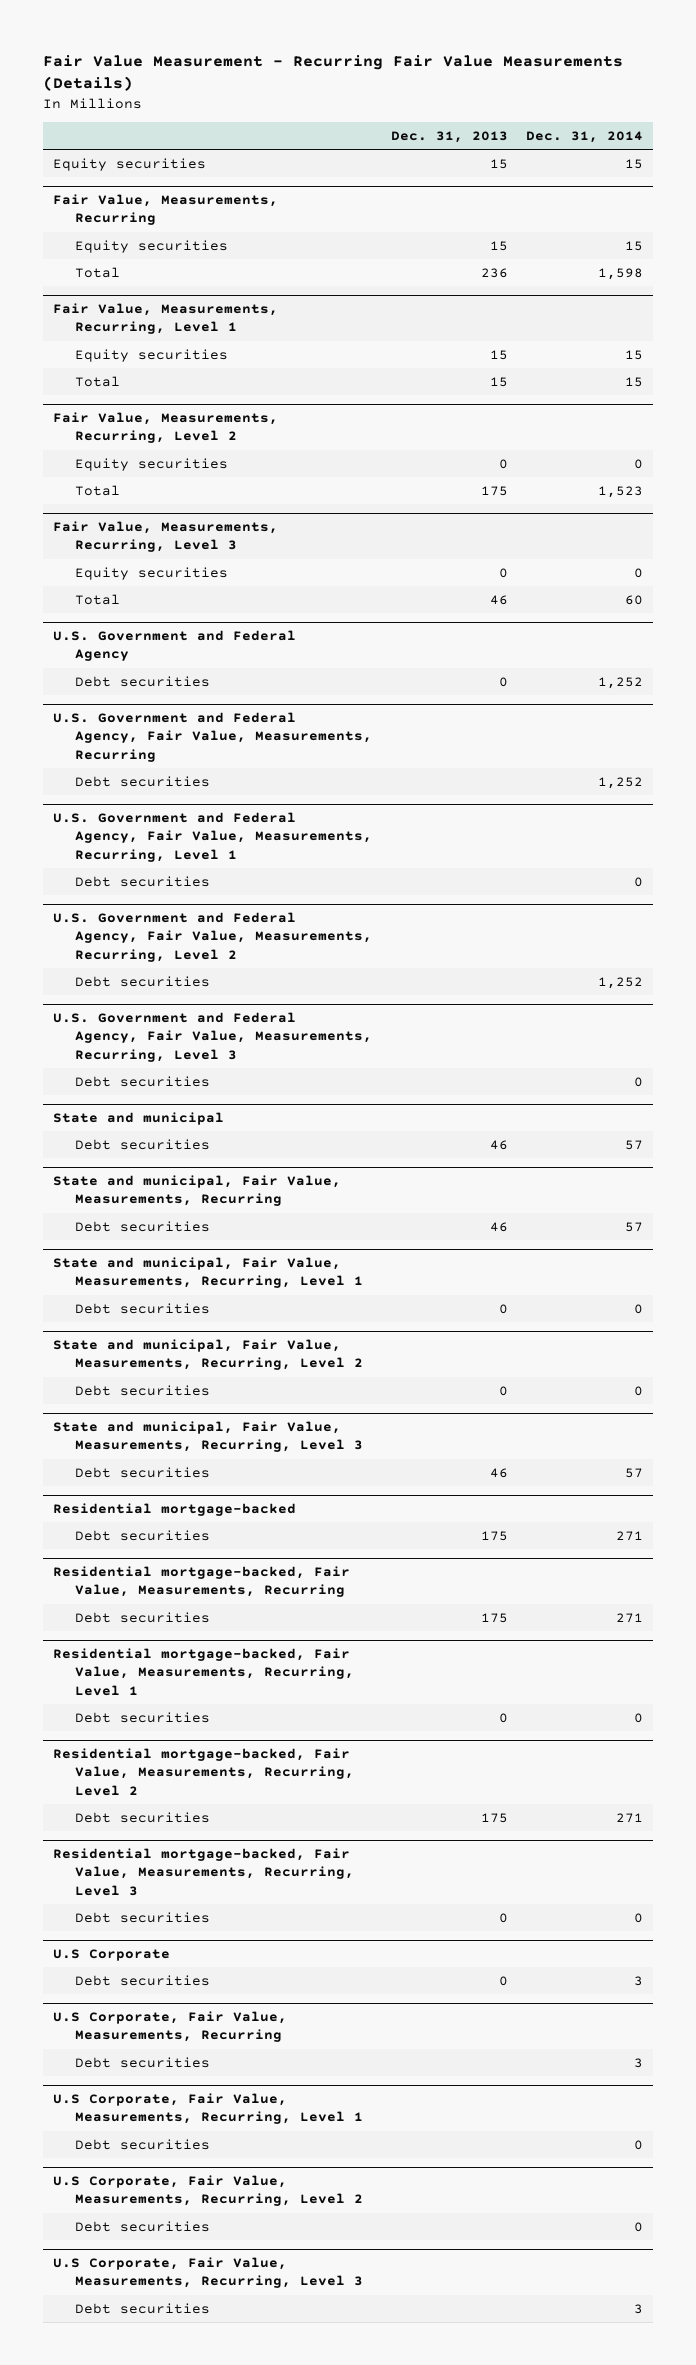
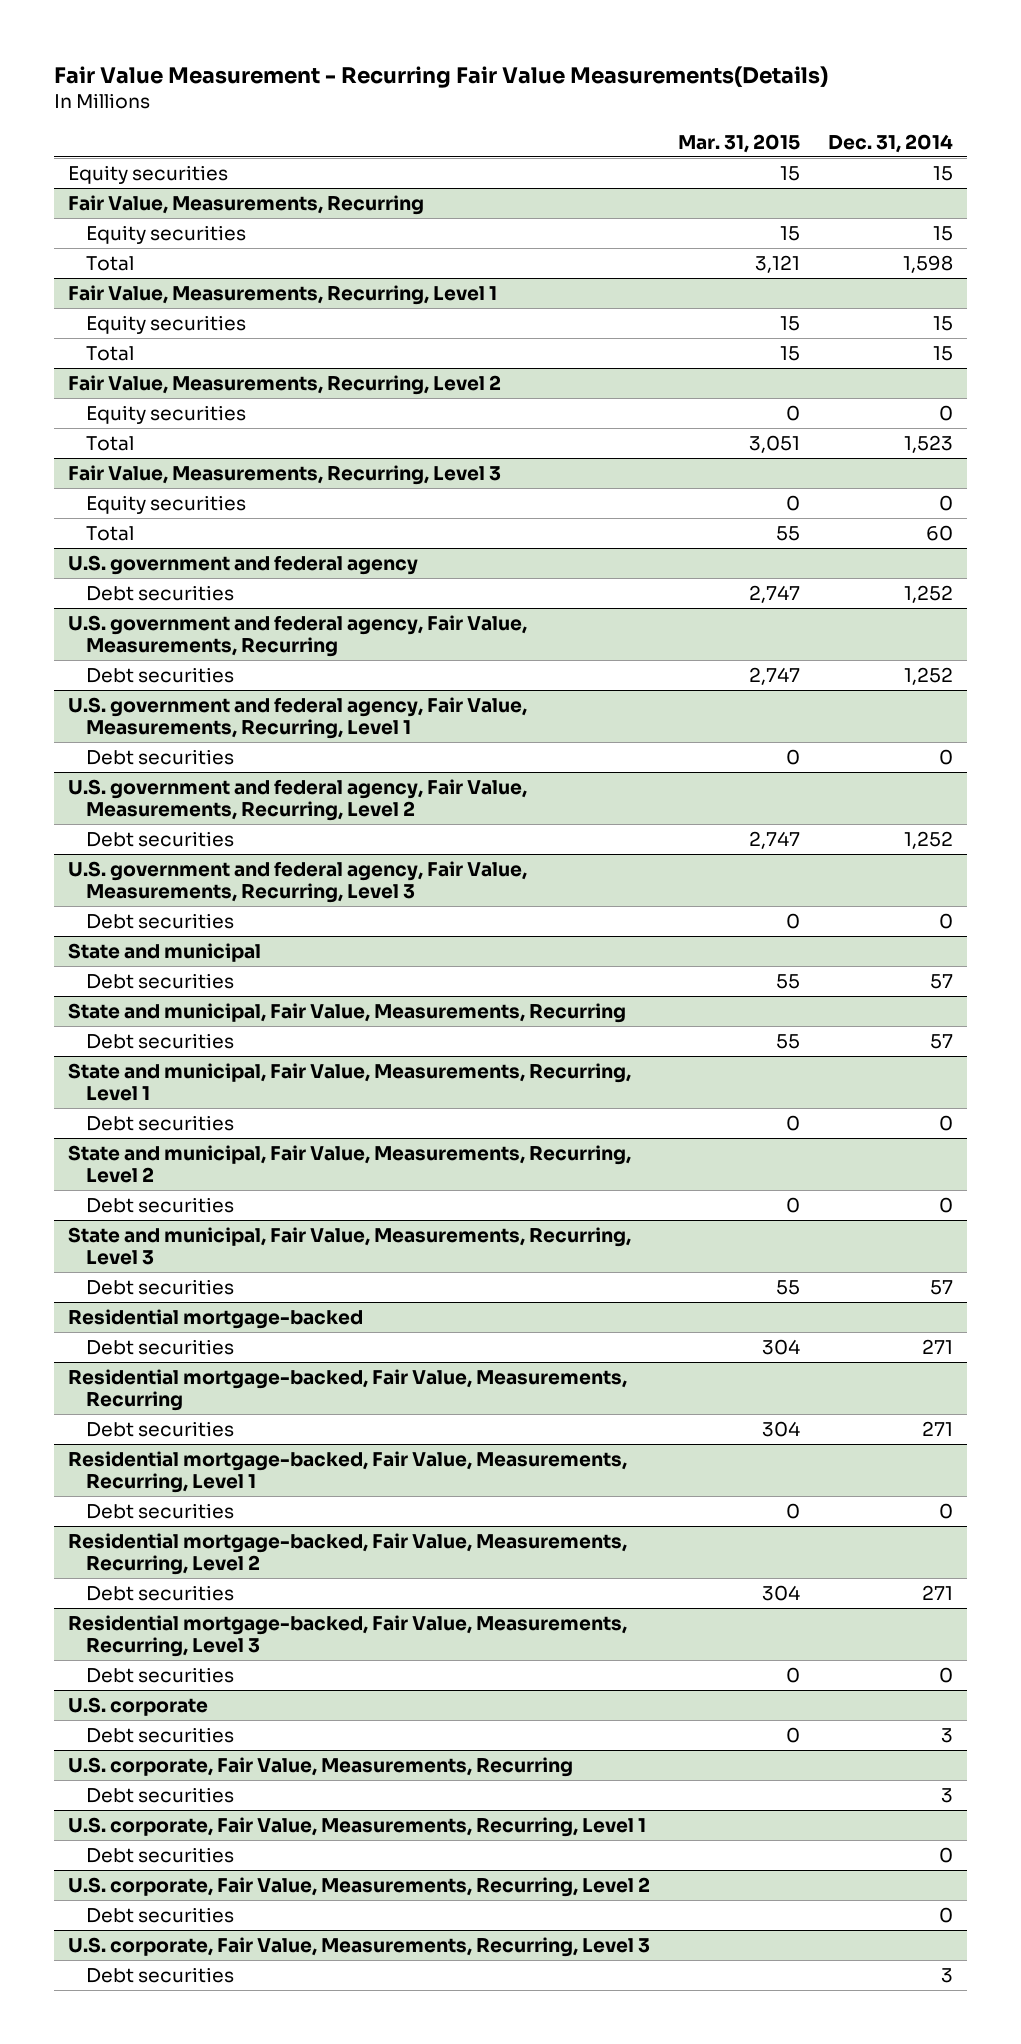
- Fair Value Measurement - Recurring Fair Value Measurements (Details)
+ Fair Value Measurement - Recurring Fair Value Measurements(Details)
- | Dec. 31, 2013 | Dec. 31, 2014
+ | Mar. 31, 2015 | Dec. 31, 2014
- U.S. Government and Federal Agency
+ U.S. government and federal agency
- U.S. Government and Federal Agency, Fair Value, Measurements, Recurring
+ U.S. government and federal agency, Fair Value, Measurements, Recurring
- U.S. Government and Federal Agency, Fair Value, Measurements, Recurring, Level 1
+ U.S. government and federal agency, Fair Value, Measurements, Recurring, Level 1
- U.S. Government and Federal Agency, Fair Value, Measurements, Recurring, Level 2
+ U.S. government and federal agency, Fair Value, Measurements, Recurring, Level 2
- U.S. Government and Federal Agency, Fair Value, Measurements, Recurring, Level 3
+ U.S. government and federal agency, Fair Value, Measurements, Recurring, Level 3
- U.S Corporate
+ U.S. corporate
- U.S Corporate, Fair Value, Measurements, Recurring
+ U.S. corporate, Fair Value, Measurements, Recurring
- U.S Corporate, Fair Value, Measurements, Recurring, Level 1
+ U.S. corporate, Fair Value, Measurements, Recurring, Level 1
- U.S Corporate, Fair Value, Measurements, Recurring, Level 2
+ U.S. corporate, Fair Value, Measurements, Recurring, Level 2
- U.S Corporate, Fair Value, Measurements, Recurring, Level 3
+ U.S. corporate, Fair Value, Measurements, Recurring, Level 3

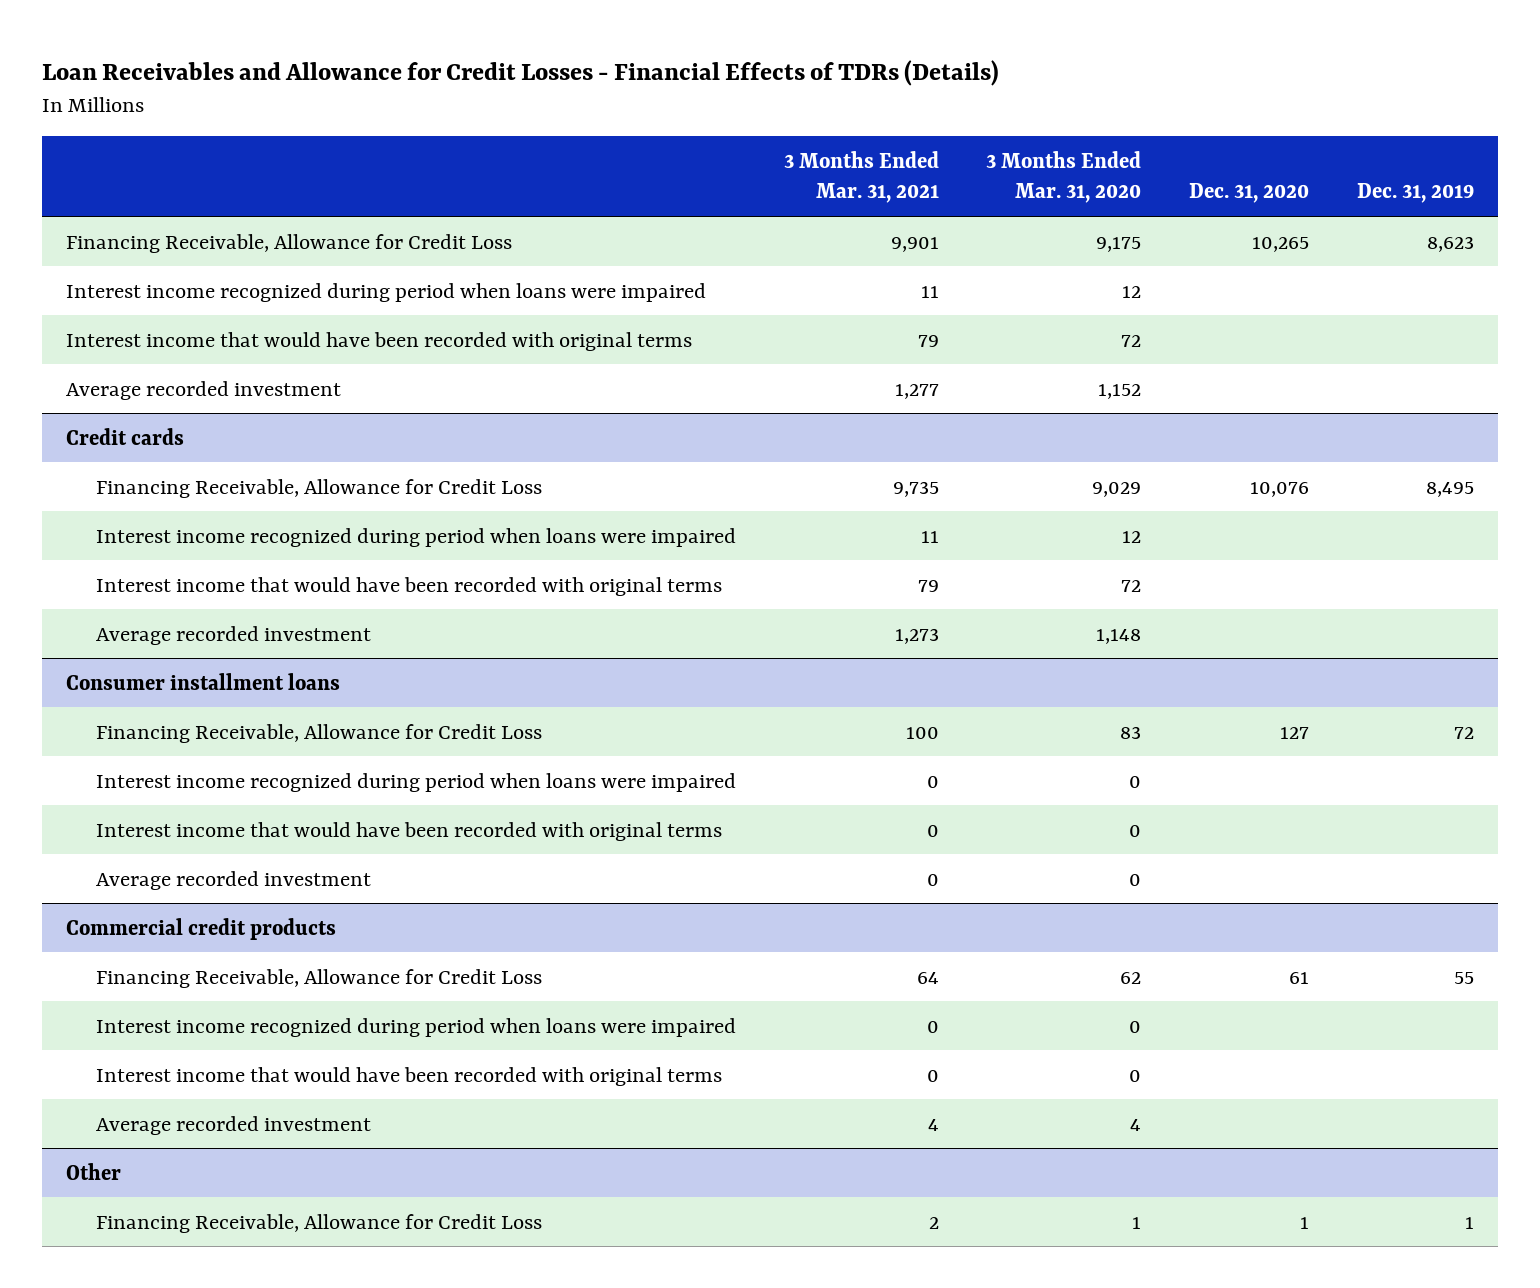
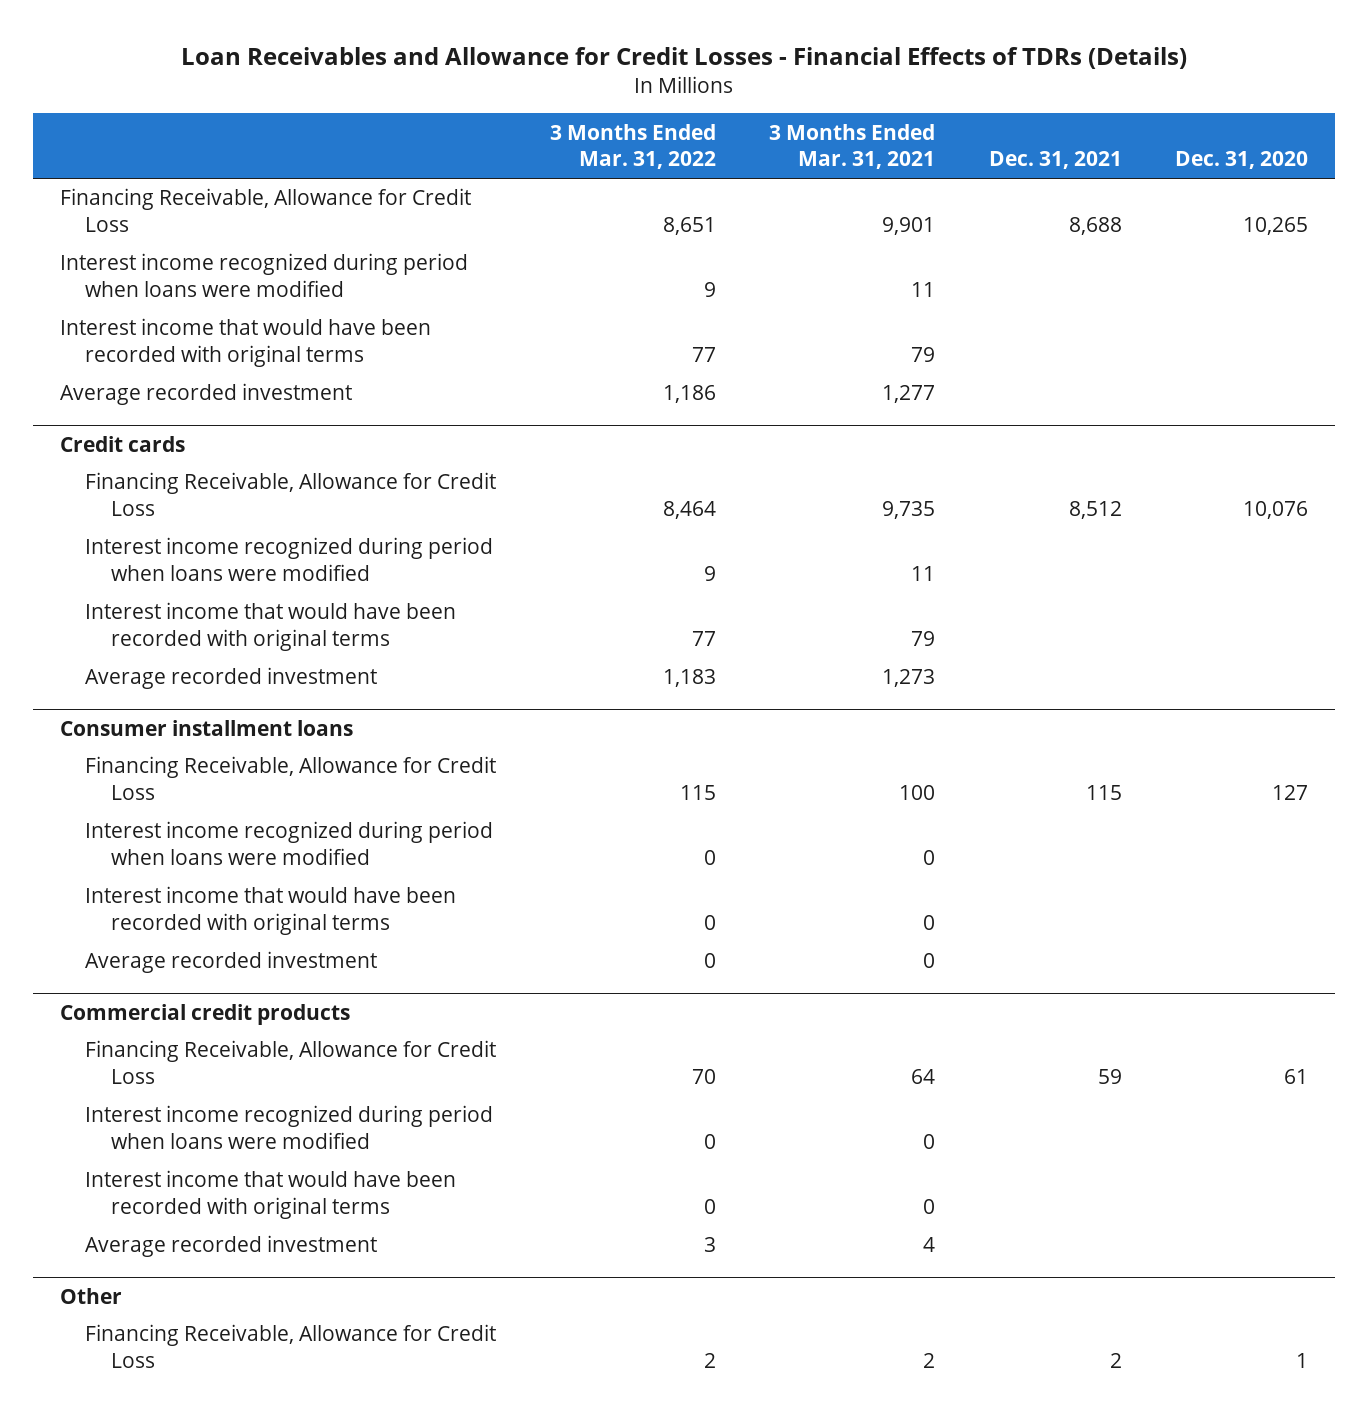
- | 3 Months Ended Mar. 31, 2021 | 3 Months Ended Mar. 31, 2020 | Dec. 31, 2020 | Dec. 31, 2019
+ | 3 Months Ended Mar. 31, 2022 | 3 Months Ended Mar. 31, 2021 | Dec. 31, 2021 | Dec. 31, 2020
- Interest income recognized during period when loans were impaired | 11 | 12 | |
+ Interest income recognized during period when loans were modified | 9 | 11 | |
@ Credit cards
- Interest income recognized during period when loans were impaired | 11 | 12 | |
+ Interest income recognized during period when loans were modified | 9 | 11 | |
@ Consumer installment loans
- Interest income recognized during period when loans were impaired | 0 | 0 | |
+ Interest income recognized during period when loans were modified | 0 | 0 | |
@ Commercial credit products
- Interest income recognized during period when loans were impaired | 0 | 0 | |
+ Interest income recognized during period when loans were modified | 0 | 0 | |

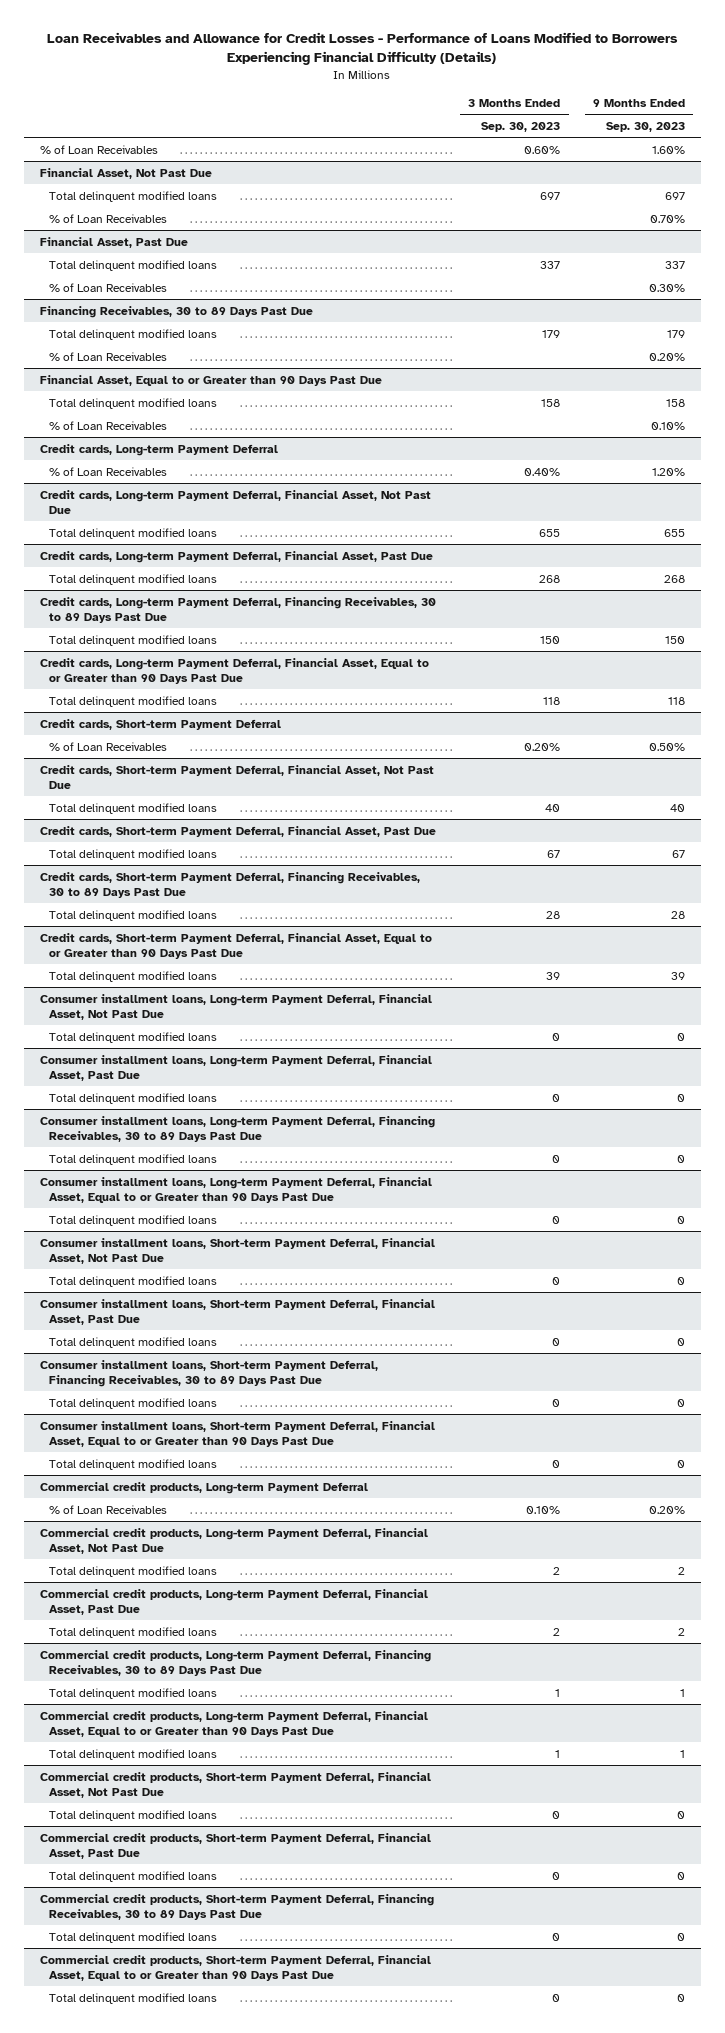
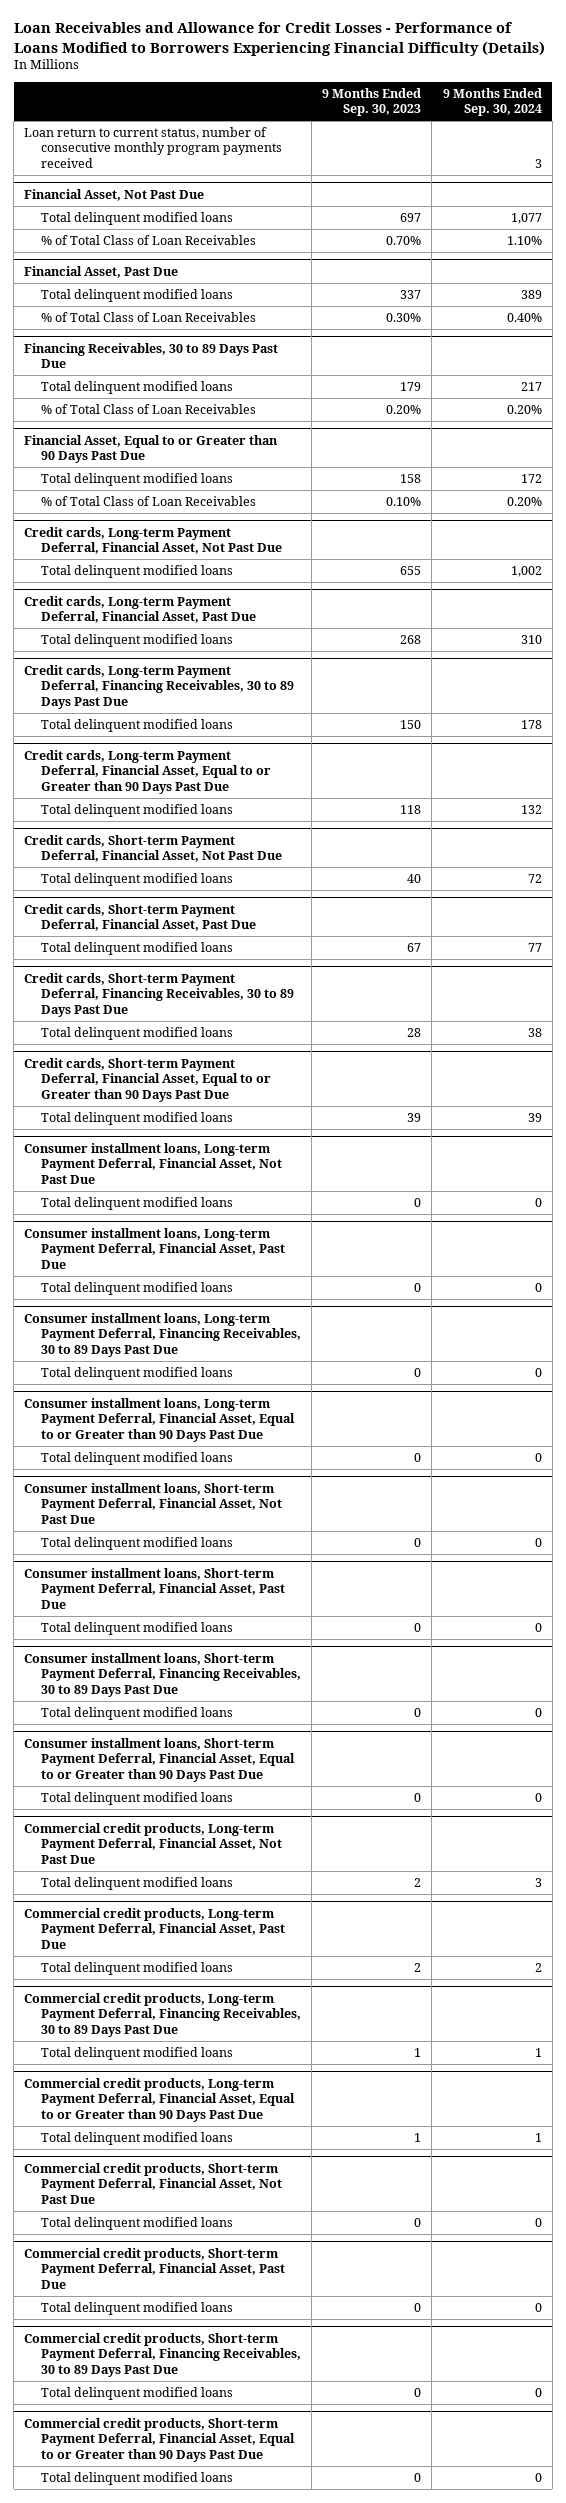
- | 3 Months Ended Sep. 30, 2023 | 9 Months Ended Sep. 30, 2023
+ | 9 Months Ended Sep. 30, 2023 | 9 Months Ended Sep. 30, 2024
- % of Loan Receivables | 0.60% | 1.60%
+ Loan return to current status, number of consecutive monthly program payments received | | 3
@ Financial Asset, Not Past Due
- % of Loan Receivables | | 0.70%
+ % of Total Class of Loan Receivables | 0.70% | 1.10%
@ Financial Asset, Past Due
- % of Loan Receivables | | 0.30%
+ % of Total Class of Loan Receivables | 0.30% | 0.40%
@ Financing Receivables, 30 to 89 Days Past Due
- % of Loan Receivables | | 0.20%
+ % of Total Class of Loan Receivables | 0.20% | 0.20%
@ Financial Asset, Equal to or Greater than 90 Days Past Due
- % of Loan Receivables | | 0.10%
- Credit cards, Long-term Payment Deferral
- % of Loan Receivables | 0.40% | 1.20%
@ Financial Asset, Equal to or Greater than 90 Days Past Due
+ % of Total Class of Loan Receivables | 0.10% | 0.20%
- Credit cards, Short-term Payment Deferral
- % of Loan Receivables | 0.20% | 0.50%
- Commercial credit products, Long-term Payment Deferral
- % of Loan Receivables | 0.10% | 0.20%

